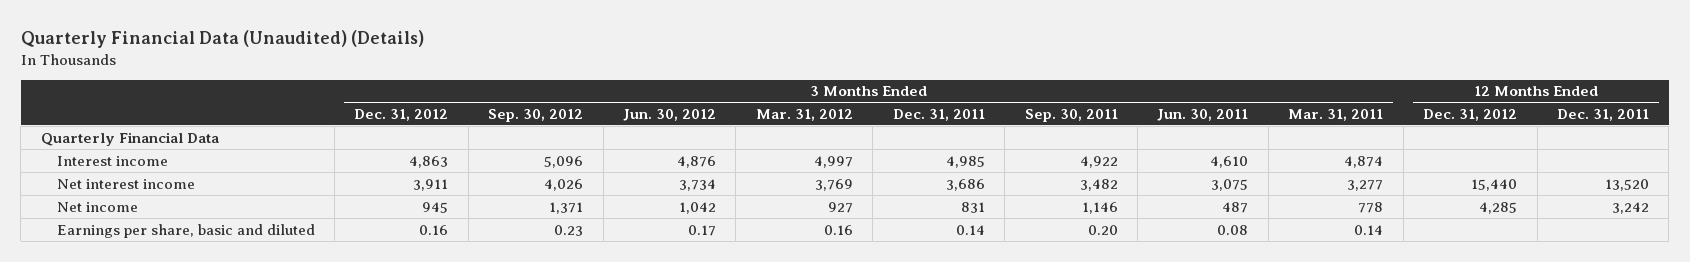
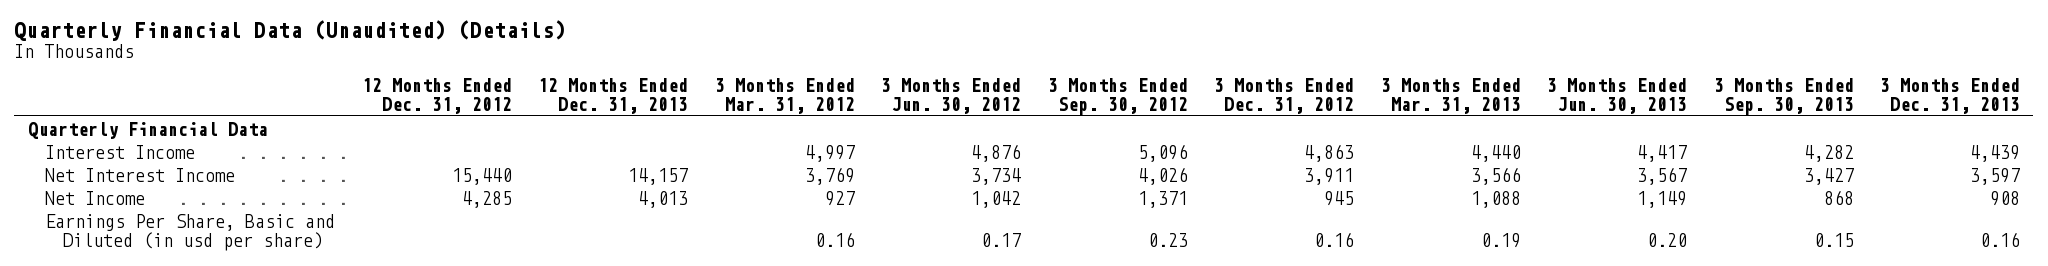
- | 3 Months Ended Dec. 31, 2012 | 3 Months Ended Sep. 30, 2012 | 3 Months Ended Jun. 30, 2012 | 3 Months Ended Mar. 31, 2012 | 3 Months Ended Dec. 31, 2011 | 3 Months Ended Sep. 30, 2011 | 3 Months Ended Jun. 30, 2011 | 3 Months Ended Mar. 31, 2011 | 12 Months Ended Dec. 31, 2012 | 12 Months Ended Dec. 31, 2011
+ | 12 Months Ended Dec. 31, 2012 | 12 Months Ended Dec. 31, 2013 | 3 Months Ended Mar. 31, 2012 | 3 Months Ended Jun. 30, 2012 | 3 Months Ended Sep. 30, 2012 | 3 Months Ended Dec. 31, 2012 | 3 Months Ended Mar. 31, 2013 | 3 Months Ended Jun. 30, 2013 | 3 Months Ended Sep. 30, 2013 | 3 Months Ended Dec. 31, 2013
- Interest income | 4,863 | 5,096 | 4,876 | 4,997 | 4,985 | 4,922 | 4,610 | 4,874 | |
- Net interest income | 3,911 | 4,026 | 3,734 | 3,769 | 3,686 | 3,482 | 3,075 | 3,277 | 15,440 | 13,520
- Net income | 945 | 1,371 | 1,042 | 927 | 831 | 1,146 | 487 | 778 | 4,285 | 3,242
- Earnings per share, basic and diluted | 0.16 | 0.23 | 0.17 | 0.16 | 0.14 | 0.20 | 0.08 | 0.14 | |
+ Interest Income | | | 4,997 | 4,876 | 5,096 | 4,863 | 4,440 | 4,417 | 4,282 | 4,439
+ Net Interest Income | 15,440 | 14,157 | 3,769 | 3,734 | 4,026 | 3,911 | 3,566 | 3,567 | 3,427 | 3,597
+ Net Income | 4,285 | 4,013 | 927 | 1,042 | 1,371 | 945 | 1,088 | 1,149 | 868 | 908
+ Earnings Per Share, Basic and Diluted (in usd per share) | | | 0.16 | 0.17 | 0.23 | 0.16 | 0.19 | 0.20 | 0.15 | 0.16

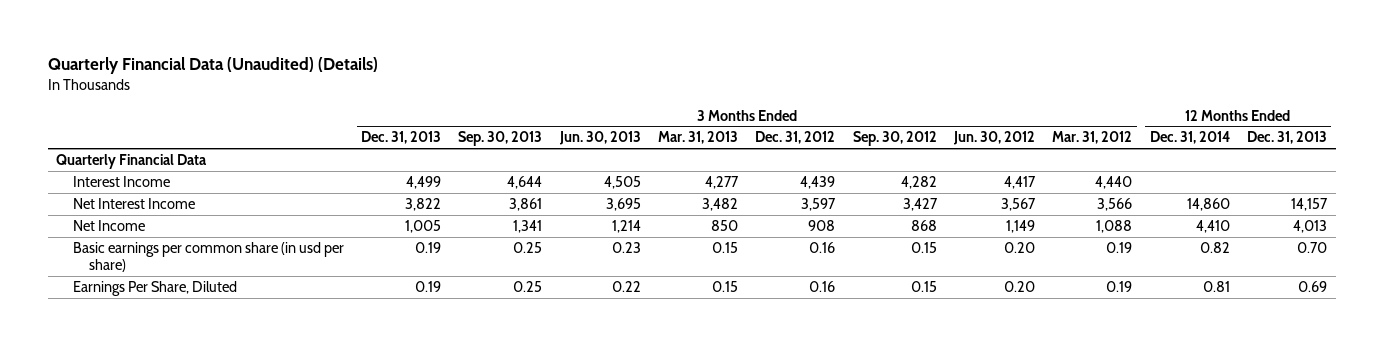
- | 12 Months Ended Dec. 31, 2012 | 12 Months Ended Dec. 31, 2013 | 3 Months Ended Mar. 31, 2012 | 3 Months Ended Jun. 30, 2012 | 3 Months Ended Sep. 30, 2012 | 3 Months Ended Dec. 31, 2012 | 3 Months Ended Mar. 31, 2013 | 3 Months Ended Jun. 30, 2013 | 3 Months Ended Sep. 30, 2013 | 3 Months Ended Dec. 31, 2013
+ | 3 Months Ended Dec. 31, 2013 | 3 Months Ended Sep. 30, 2013 | 3 Months Ended Jun. 30, 2013 | 3 Months Ended Mar. 31, 2013 | 3 Months Ended Dec. 31, 2012 | 3 Months Ended Sep. 30, 2012 | 3 Months Ended Jun. 30, 2012 | 3 Months Ended Mar. 31, 2012 | 12 Months Ended Dec. 31, 2014 | 12 Months Ended Dec. 31, 2013
- Interest Income | | | 4,997 | 4,876 | 5,096 | 4,863 | 4,440 | 4,417 | 4,282 | 4,439
- Net Interest Income | 15,440 | 14,157 | 3,769 | 3,734 | 4,026 | 3,911 | 3,566 | 3,567 | 3,427 | 3,597
- Net Income | 4,285 | 4,013 | 927 | 1,042 | 1,371 | 945 | 1,088 | 1,149 | 868 | 908
- Earnings Per Share, Basic and Diluted (in usd per share) | | | 0.16 | 0.17 | 0.23 | 0.16 | 0.19 | 0.20 | 0.15 | 0.16
+ Interest Income | 4,499 | 4,644 | 4,505 | 4,277 | 4,439 | 4,282 | 4,417 | 4,440 | |
+ Net Interest Income | 3,822 | 3,861 | 3,695 | 3,482 | 3,597 | 3,427 | 3,567 | 3,566 | 14,860 | 14,157
+ Net Income | 1,005 | 1,341 | 1,214 | 850 | 908 | 868 | 1,149 | 1,088 | 4,410 | 4,013
+ Basic earnings per common share (in usd per share) | 0.19 | 0.25 | 0.23 | 0.15 | 0.16 | 0.15 | 0.20 | 0.19 | 0.82 | 0.70
+ Earnings Per Share, Diluted | 0.19 | 0.25 | 0.22 | 0.15 | 0.16 | 0.15 | 0.20 | 0.19 | 0.81 | 0.69

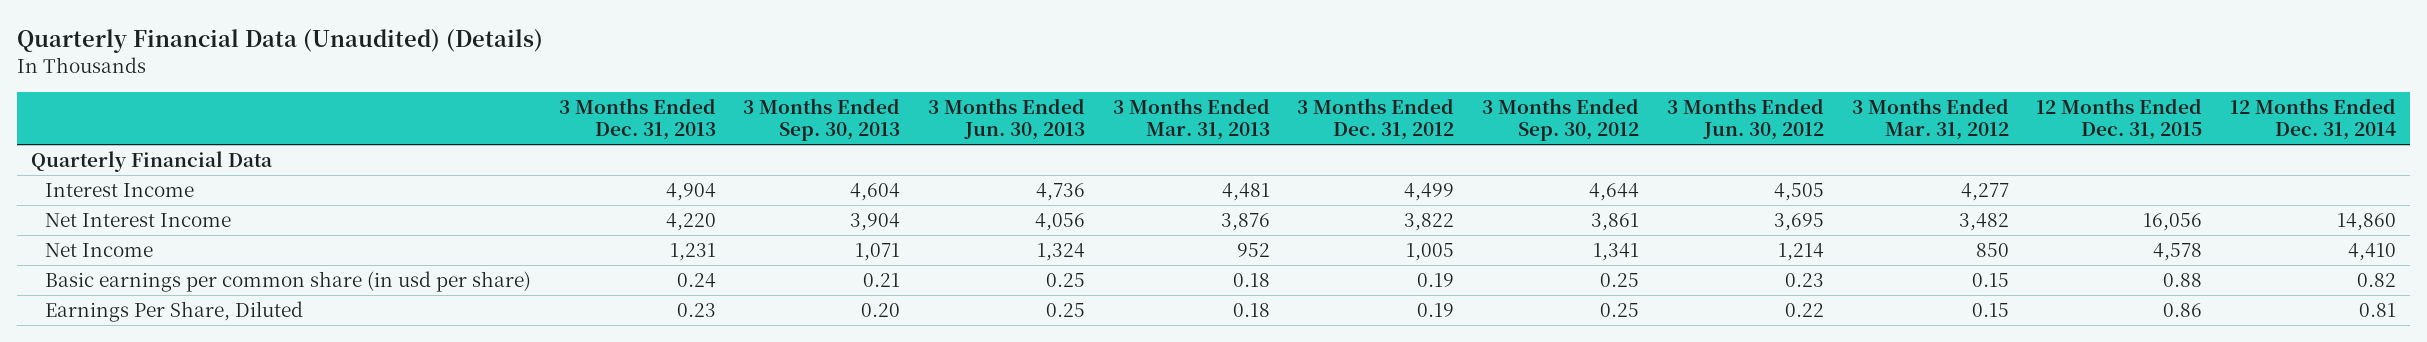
- | 3 Months Ended Dec. 31, 2013 | 3 Months Ended Sep. 30, 2013 | 3 Months Ended Jun. 30, 2013 | 3 Months Ended Mar. 31, 2013 | 3 Months Ended Dec. 31, 2012 | 3 Months Ended Sep. 30, 2012 | 3 Months Ended Jun. 30, 2012 | 3 Months Ended Mar. 31, 2012 | 12 Months Ended Dec. 31, 2014 | 12 Months Ended Dec. 31, 2013
+ | 3 Months Ended Dec. 31, 2013 | 3 Months Ended Sep. 30, 2013 | 3 Months Ended Jun. 30, 2013 | 3 Months Ended Mar. 31, 2013 | 3 Months Ended Dec. 31, 2012 | 3 Months Ended Sep. 30, 2012 | 3 Months Ended Jun. 30, 2012 | 3 Months Ended Mar. 31, 2012 | 12 Months Ended Dec. 31, 2015 | 12 Months Ended Dec. 31, 2014
- Interest Income | 4,499 | 4,644 | 4,505 | 4,277 | 4,439 | 4,282 | 4,417 | 4,440 | |
- Net Interest Income | 3,822 | 3,861 | 3,695 | 3,482 | 3,597 | 3,427 | 3,567 | 3,566 | 14,860 | 14,157
- Net Income | 1,005 | 1,341 | 1,214 | 850 | 908 | 868 | 1,149 | 1,088 | 4,410 | 4,013
- Basic earnings per common share (in usd per share) | 0.19 | 0.25 | 0.23 | 0.15 | 0.16 | 0.15 | 0.20 | 0.19 | 0.82 | 0.70
- Earnings Per Share, Diluted | 0.19 | 0.25 | 0.22 | 0.15 | 0.16 | 0.15 | 0.20 | 0.19 | 0.81 | 0.69
+ Interest Income | 4,904 | 4,604 | 4,736 | 4,481 | 4,499 | 4,644 | 4,505 | 4,277 | |
+ Net Interest Income | 4,220 | 3,904 | 4,056 | 3,876 | 3,822 | 3,861 | 3,695 | 3,482 | 16,056 | 14,860
+ Net Income | 1,231 | 1,071 | 1,324 | 952 | 1,005 | 1,341 | 1,214 | 850 | 4,578 | 4,410
+ Basic earnings per common share (in usd per share) | 0.24 | 0.21 | 0.25 | 0.18 | 0.19 | 0.25 | 0.23 | 0.15 | 0.88 | 0.82
+ Earnings Per Share, Diluted | 0.23 | 0.20 | 0.25 | 0.18 | 0.19 | 0.25 | 0.22 | 0.15 | 0.86 | 0.81

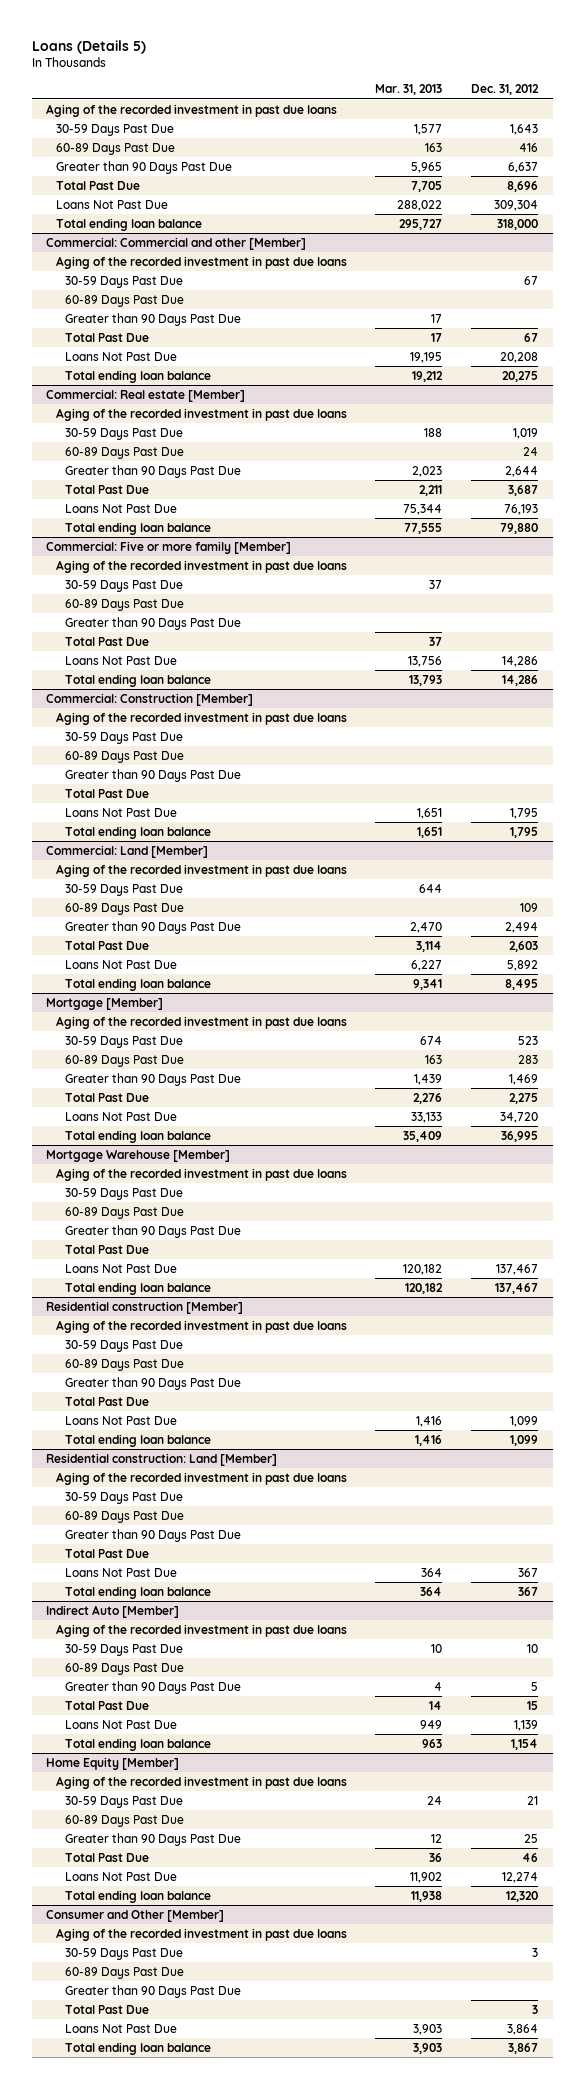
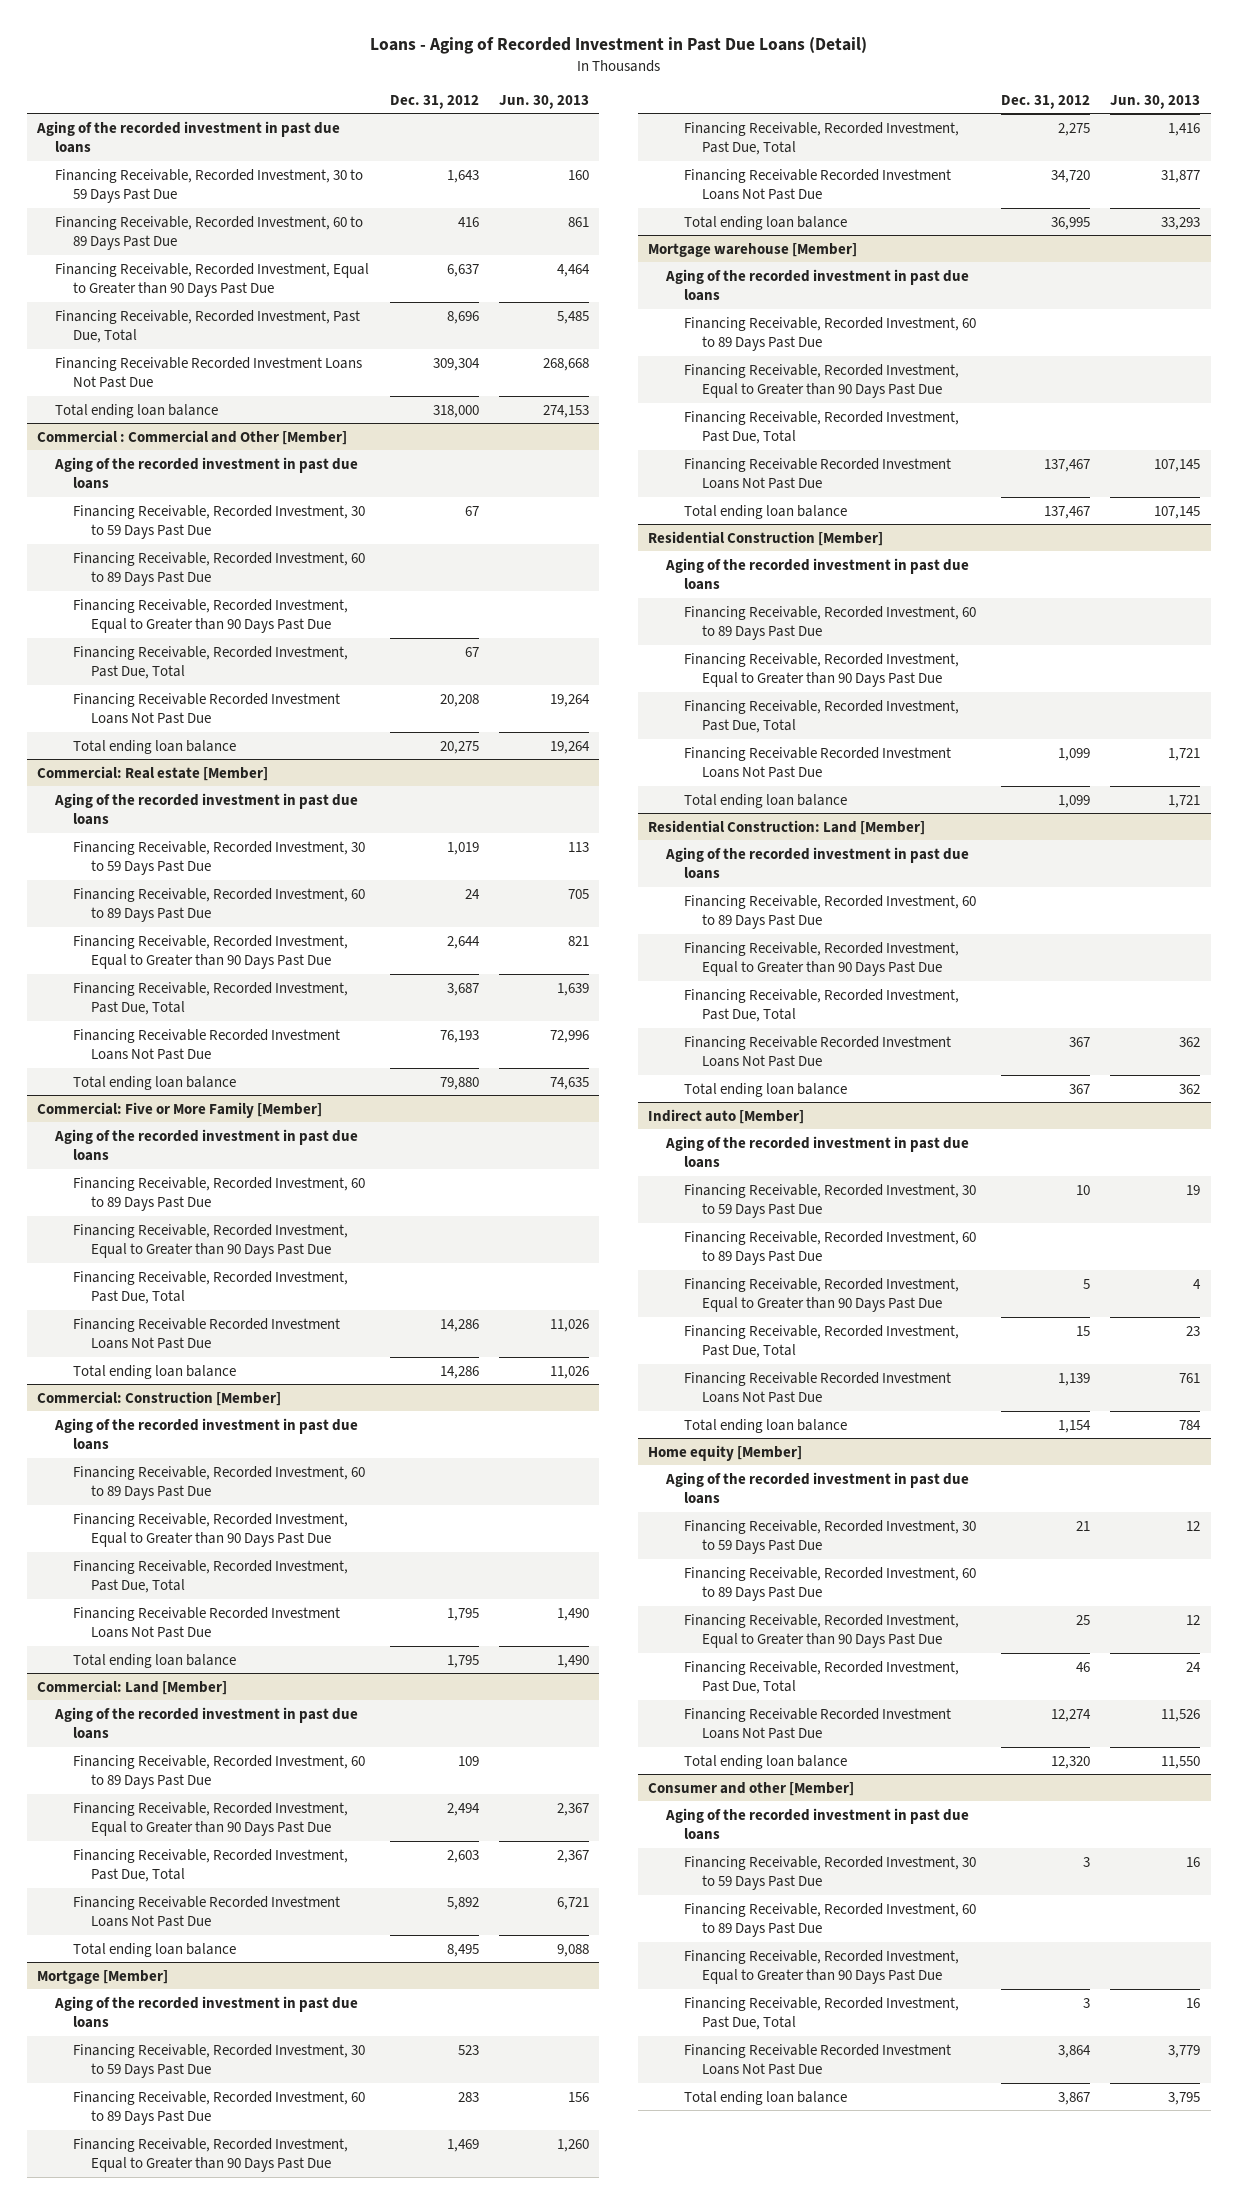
- Loans (Details 5)
+ Loans - Aging of Recorded Investment in Past Due Loans (Detail)
- | Mar. 31, 2013 | Dec. 31, 2012
+ | Dec. 31, 2012 | Jun. 30, 2013
- 30-59 Days Past Due | 1,577 | 1,643
- 60-89 Days Past Due | 163 | 416
- Greater than 90 Days Past Due | 5,965 | 6,637
- Total Past Due | 7,705 | 8,696
- Loans Not Past Due | 288,022 | 309,304
+ Financing Receivable, Recorded Investment, 30 to 59 Days Past Due | 1,643 | 160
+ Financing Receivable, Recorded Investment, 60 to 89 Days Past Due | 416 | 861
+ Financing Receivable, Recorded Investment, Equal to Greater than 90 Days Past Due | 6,637 | 4,464
+ Financing Receivable, Recorded Investment, Past Due, Total | 8,696 | 5,485
+ Financing Receivable Recorded Investment Loans Not Past Due | 309,304 | 268,668
- Commercial: Commercial and other [Member]
+ Commercial : Commercial and Other [Member]
- 30-59 Days Past Due | | 67
- 60-89 Days Past Due
- Greater than 90 Days Past Due | 17 |
- Total Past Due | 17 | 67
- Loans Not Past Due | 19,195 | 20,208
+ Financing Receivable, Recorded Investment, 30 to 59 Days Past Due | 67 |
+ Financing Receivable, Recorded Investment, 60 to 89 Days Past Due
+ Financing Receivable, Recorded Investment, Equal to Greater than 90 Days Past Due
+ Financing Receivable, Recorded Investment, Past Due, Total | 67 |
+ Financing Receivable Recorded Investment Loans Not Past Due | 20,208 | 19,264
@ Commercial: Real estate [Member]
- 30-59 Days Past Due | 188 | 1,019
- 60-89 Days Past Due | | 24
- Greater than 90 Days Past Due | 2,023 | 2,644
- Total Past Due | 2,211 | 3,687
- Loans Not Past Due | 75,344 | 76,193
+ Financing Receivable, Recorded Investment, 30 to 59 Days Past Due | 1,019 | 113
+ Financing Receivable, Recorded Investment, 60 to 89 Days Past Due | 24 | 705
+ Financing Receivable, Recorded Investment, Equal to Greater than 90 Days Past Due | 2,644 | 821
+ Financing Receivable, Recorded Investment, Past Due, Total | 3,687 | 1,639
+ Financing Receivable Recorded Investment Loans Not Past Due | 76,193 | 72,996
- Commercial: Five or more family [Member]
+ Commercial: Five or More Family [Member]
- 30-59 Days Past Due | 37 |
- 60-89 Days Past Due
- Greater than 90 Days Past Due
- Total Past Due | 37 |
- Loans Not Past Due | 13,756 | 14,286
+ Financing Receivable, Recorded Investment, 60 to 89 Days Past Due
+ Financing Receivable, Recorded Investment, Equal to Greater than 90 Days Past Due
+ Financing Receivable, Recorded Investment, Past Due, Total
+ Financing Receivable Recorded Investment Loans Not Past Due | 14,286 | 11,026
@ Commercial: Construction [Member]
- 30-59 Days Past Due
- 60-89 Days Past Due
- Greater than 90 Days Past Due
- Total Past Due
- Loans Not Past Due | 1,651 | 1,795
+ Financing Receivable, Recorded Investment, 60 to 89 Days Past Due
+ Financing Receivable, Recorded Investment, Equal to Greater than 90 Days Past Due
+ Financing Receivable, Recorded Investment, Past Due, Total
+ Financing Receivable Recorded Investment Loans Not Past Due | 1,795 | 1,490
@ Commercial: Land [Member]
- 30-59 Days Past Due | 644 |
- 60-89 Days Past Due | | 109
- Greater than 90 Days Past Due | 2,470 | 2,494
- Total Past Due | 3,114 | 2,603
- Loans Not Past Due | 6,227 | 5,892
+ Financing Receivable, Recorded Investment, 60 to 89 Days Past Due | 109 |
+ Financing Receivable, Recorded Investment, Equal to Greater than 90 Days Past Due | 2,494 | 2,367
+ Financing Receivable, Recorded Investment, Past Due, Total | 2,603 | 2,367
+ Financing Receivable Recorded Investment Loans Not Past Due | 5,892 | 6,721
@ Mortgage [Member]
- 30-59 Days Past Due | 674 | 523
- 60-89 Days Past Due | 163 | 283
- Greater than 90 Days Past Due | 1,439 | 1,469
- Total Past Due | 2,276 | 2,275
- Loans Not Past Due | 33,133 | 34,720
+ Financing Receivable, Recorded Investment, 30 to 59 Days Past Due | 523 |
+ Financing Receivable, Recorded Investment, 60 to 89 Days Past Due | 283 | 156
+ Financing Receivable, Recorded Investment, Equal to Greater than 90 Days Past Due | 1,469 | 1,260
+ Financing Receivable, Recorded Investment, Past Due, Total | 2,275 | 1,416
+ Financing Receivable Recorded Investment Loans Not Past Due | 34,720 | 31,877
- Mortgage Warehouse [Member]
+ Mortgage warehouse [Member]
- 30-59 Days Past Due
- 60-89 Days Past Due
- Greater than 90 Days Past Due
- Total Past Due
- Loans Not Past Due | 120,182 | 137,467
+ Financing Receivable, Recorded Investment, 60 to 89 Days Past Due
+ Financing Receivable, Recorded Investment, Equal to Greater than 90 Days Past Due
+ Financing Receivable, Recorded Investment, Past Due, Total
+ Financing Receivable Recorded Investment Loans Not Past Due | 137,467 | 107,145
- Residential construction [Member]
+ Residential Construction [Member]
- 30-59 Days Past Due
- 60-89 Days Past Due
- Greater than 90 Days Past Due
- Total Past Due
- Loans Not Past Due | 1,416 | 1,099
+ Financing Receivable, Recorded Investment, 60 to 89 Days Past Due
+ Financing Receivable, Recorded Investment, Equal to Greater than 90 Days Past Due
+ Financing Receivable, Recorded Investment, Past Due, Total
+ Financing Receivable Recorded Investment Loans Not Past Due | 1,099 | 1,721
- Residential construction: Land [Member]
+ Residential Construction: Land [Member]
- 30-59 Days Past Due
- 60-89 Days Past Due
- Greater than 90 Days Past Due
- Total Past Due
- Loans Not Past Due | 364 | 367
+ Financing Receivable, Recorded Investment, 60 to 89 Days Past Due
+ Financing Receivable, Recorded Investment, Equal to Greater than 90 Days Past Due
+ Financing Receivable, Recorded Investment, Past Due, Total
+ Financing Receivable Recorded Investment Loans Not Past Due | 367 | 362
- Indirect Auto [Member]
+ Indirect auto [Member]
- 30-59 Days Past Due | 10 | 10
- 60-89 Days Past Due
- Greater than 90 Days Past Due | 4 | 5
- Total Past Due | 14 | 15
- Loans Not Past Due | 949 | 1,139
+ Financing Receivable, Recorded Investment, 30 to 59 Days Past Due | 10 | 19
+ Financing Receivable, Recorded Investment, 60 to 89 Days Past Due
+ Financing Receivable, Recorded Investment, Equal to Greater than 90 Days Past Due | 5 | 4
+ Financing Receivable, Recorded Investment, Past Due, Total | 15 | 23
+ Financing Receivable Recorded Investment Loans Not Past Due | 1,139 | 761
- Home Equity [Member]
+ Home equity [Member]
- 30-59 Days Past Due | 24 | 21
- 60-89 Days Past Due
- Greater than 90 Days Past Due | 12 | 25
- Total Past Due | 36 | 46
- Loans Not Past Due | 11,902 | 12,274
+ Financing Receivable, Recorded Investment, 30 to 59 Days Past Due | 21 | 12
+ Financing Receivable, Recorded Investment, 60 to 89 Days Past Due
+ Financing Receivable, Recorded Investment, Equal to Greater than 90 Days Past Due | 25 | 12
+ Financing Receivable, Recorded Investment, Past Due, Total | 46 | 24
+ Financing Receivable Recorded Investment Loans Not Past Due | 12,274 | 11,526
- Consumer and Other [Member]
+ Consumer and other [Member]
- 30-59 Days Past Due | | 3
- 60-89 Days Past Due
- Greater than 90 Days Past Due
- Total Past Due | | 3
- Loans Not Past Due | 3,903 | 3,864
+ Financing Receivable, Recorded Investment, 30 to 59 Days Past Due | 3 | 16
+ Financing Receivable, Recorded Investment, 60 to 89 Days Past Due
+ Financing Receivable, Recorded Investment, Equal to Greater than 90 Days Past Due
+ Financing Receivable, Recorded Investment, Past Due, Total | 3 | 16
+ Financing Receivable Recorded Investment Loans Not Past Due | 3,864 | 3,779

